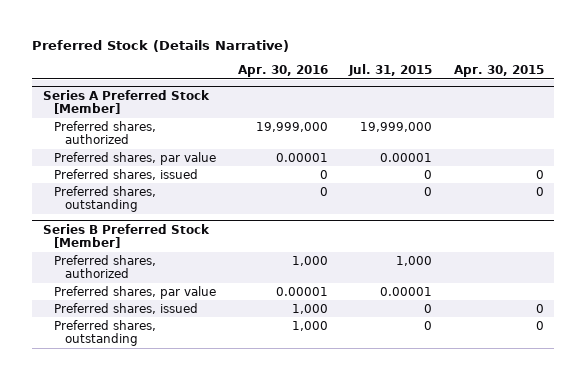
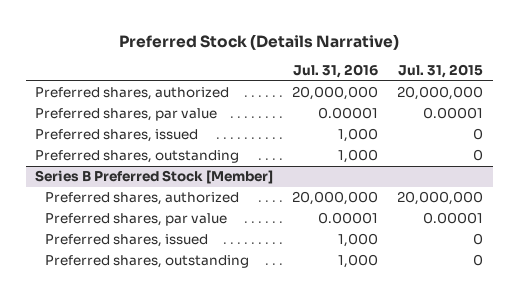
- | Apr. 30, 2016 | Jul. 31, 2015 | Apr. 30, 2015
+ | Jul. 31, 2016 | Jul. 31, 2015
- Series A Preferred Stock [Member]
- Preferred shares, authorized | 19,999,000 | 19,999,000 |
+ Preferred shares, authorized | 20,000,000 | 20,000,000
@ Series B Preferred Stock [Member]
- Preferred shares, authorized | 1,000 | 1,000 |
+ Preferred shares, authorized | 20,000,000 | 20,000,000

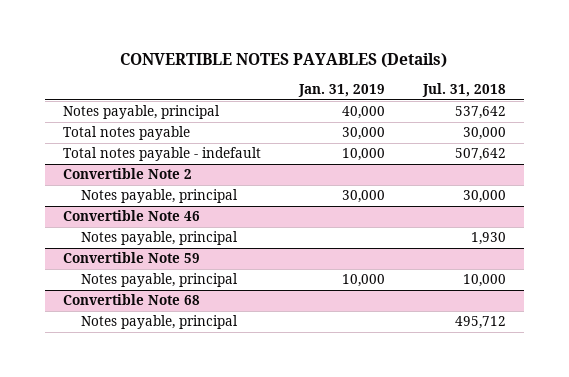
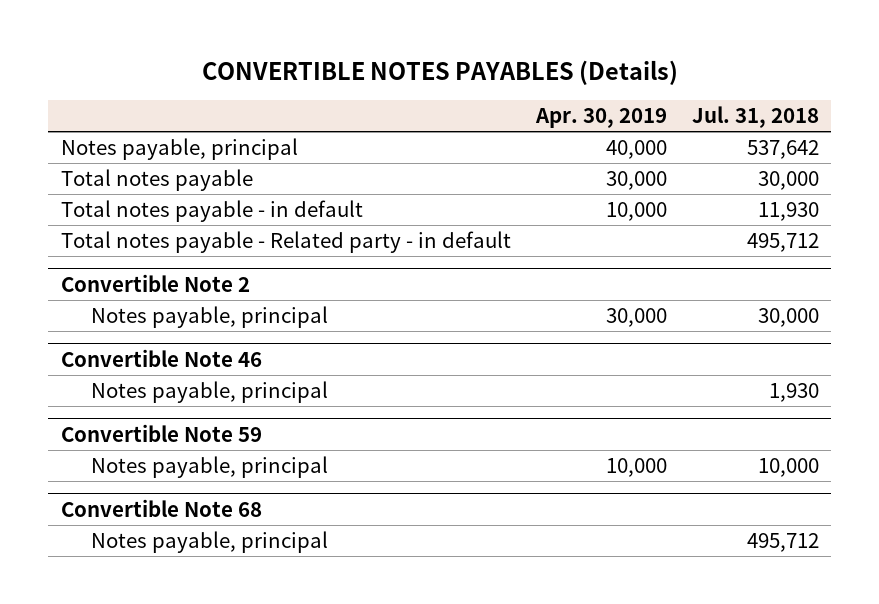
- | Jan. 31, 2019 | Jul. 31, 2018
+ | Apr. 30, 2019 | Jul. 31, 2018
- Total notes payable - indefault | 10,000 | 507,642
+ Total notes payable - in default | 10,000 | 11,930
+ Total notes payable - Related party - in default | | 495,712

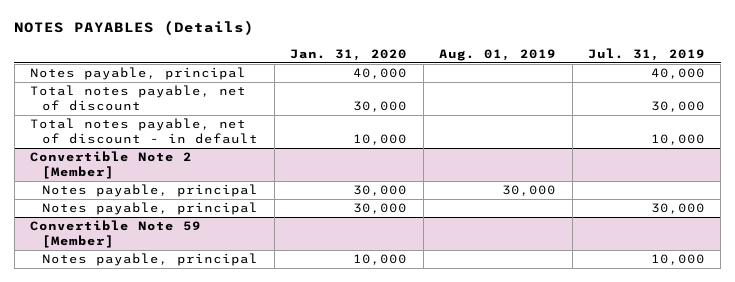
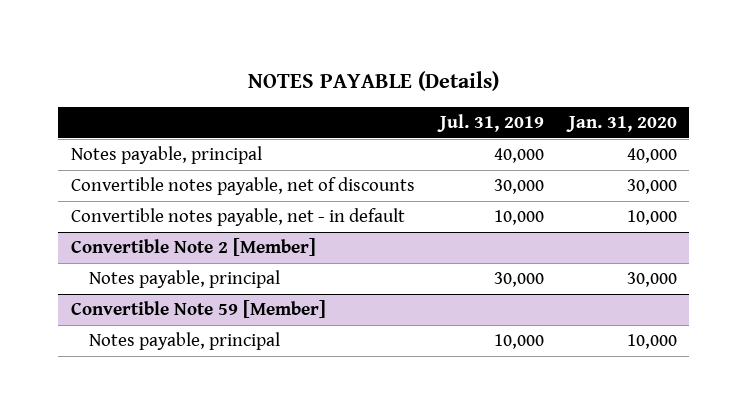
- NOTES PAYABLES (Details)
+ NOTES PAYABLE (Details)
- | Jan. 31, 2020 | Aug. 01, 2019 | Jul. 31, 2019
+ | Jul. 31, 2019 | Jan. 31, 2020
- Total notes payable, net of discount | 30,000 | | 30,000
- Total notes payable, net of discount - in default | 10,000 | | 10,000
+ Convertible notes payable, net of discounts | 30,000 | 30,000
+ Convertible notes payable, net - in default | 10,000 | 10,000
@ Convertible Note 2 [Member]
- Notes payable, principal | 30,000 | 30,000 |

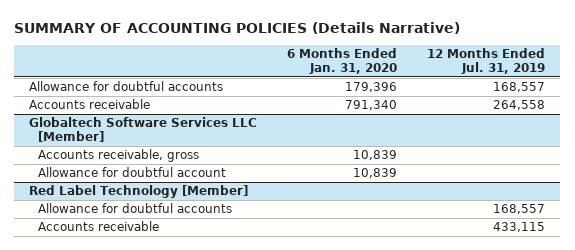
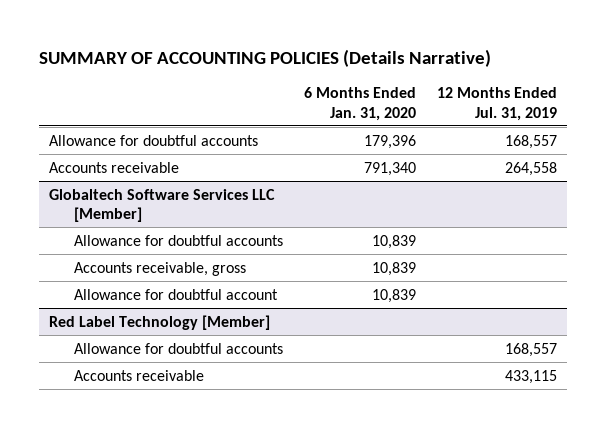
@ Globaltech Software Services LLC [Member]
+ Allowance for doubtful accounts | 10,839 |

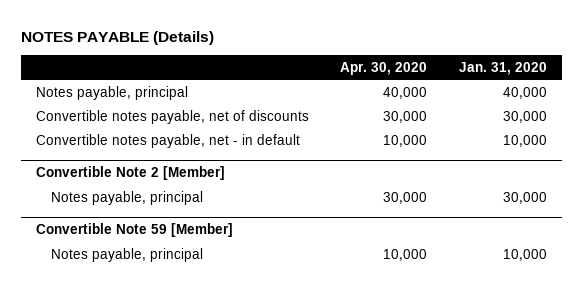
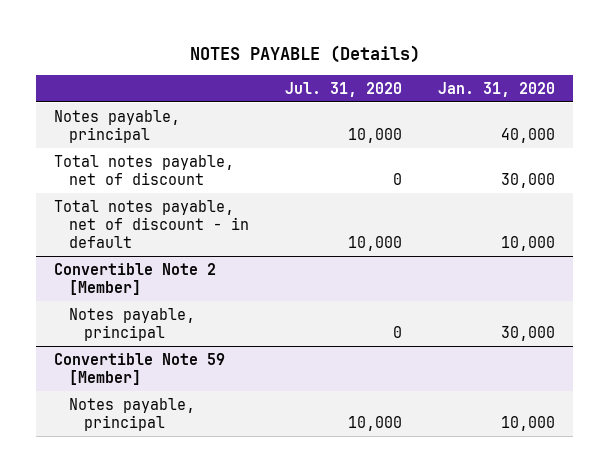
- | Apr. 30, 2020 | Jan. 31, 2020
+ | Jul. 31, 2020 | Jan. 31, 2020
- Convertible notes payable, net of discounts | 30,000 | 30,000
- Convertible notes payable, net - in default | 10,000 | 10,000
+ Total notes payable, net of discount | 0 | 30,000
+ Total notes payable, net of discount - in default | 10,000 | 10,000

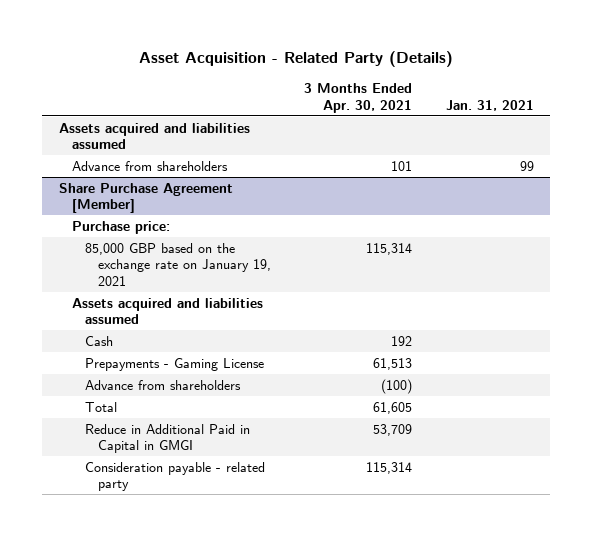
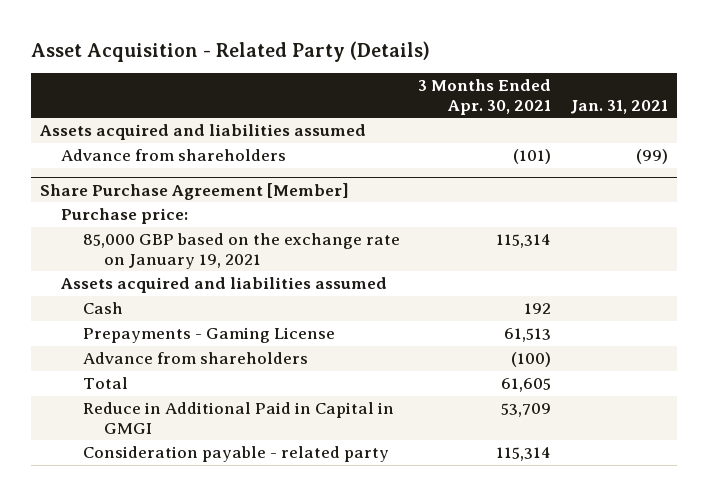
- Advance from shareholders | 101 | 99
+ Advance from shareholders | (101) | (99)

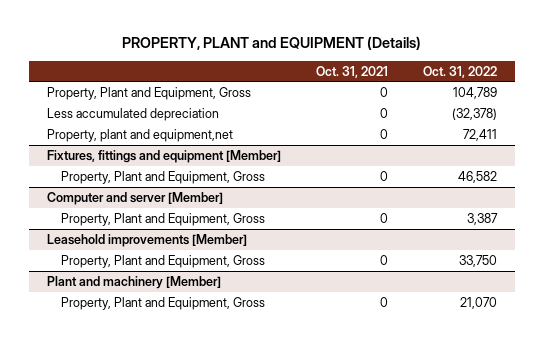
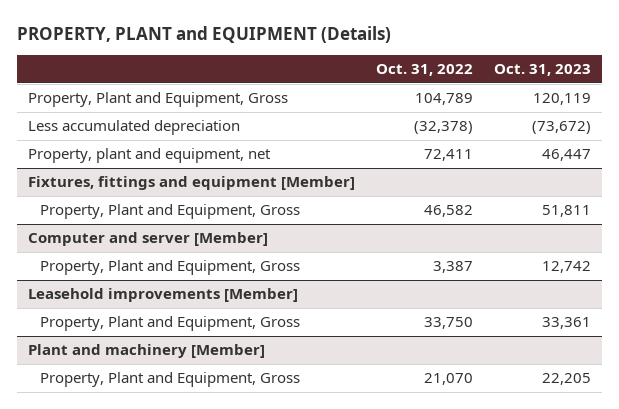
- | Oct. 31, 2021 | Oct. 31, 2022
+ | Oct. 31, 2022 | Oct. 31, 2023
- Property, plant and equipment,net | 0 | 72,411
+ Property, plant and equipment, net | 72,411 | 46,447

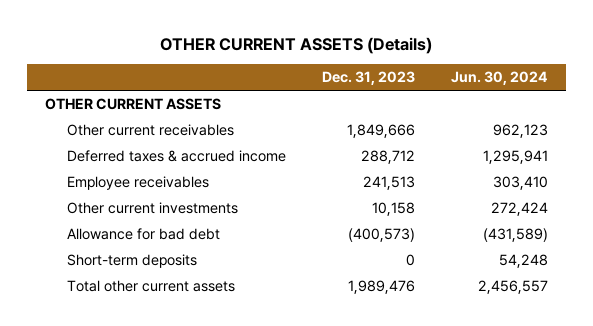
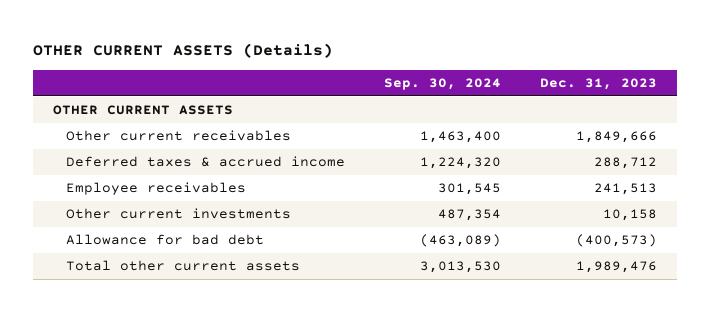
- | Dec. 31, 2023 | Jun. 30, 2024
+ | Sep. 30, 2024 | Dec. 31, 2023
- Short-term deposits | 0 | 54,248

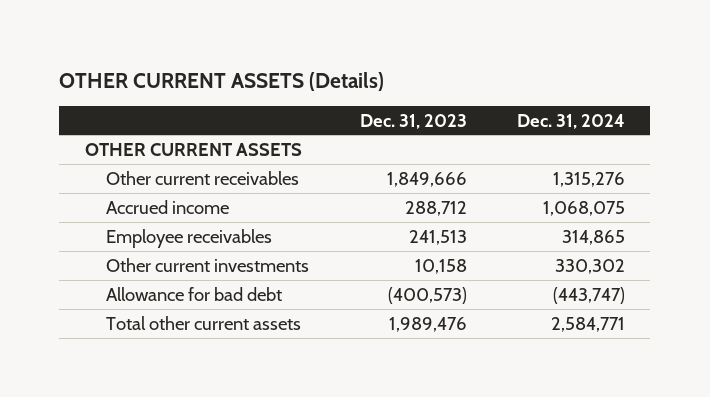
- | Sep. 30, 2024 | Dec. 31, 2023
+ | Dec. 31, 2023 | Dec. 31, 2024
- Deferred taxes & accrued income | 1,224,320 | 288,712
+ Accrued income | 288,712 | 1,068,075

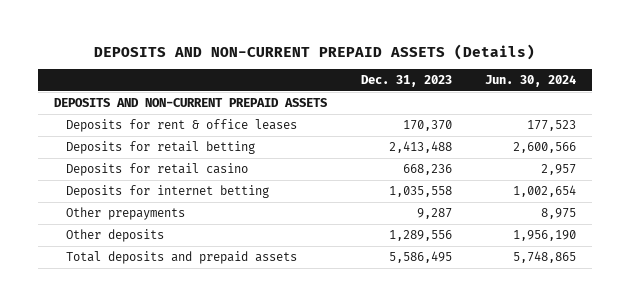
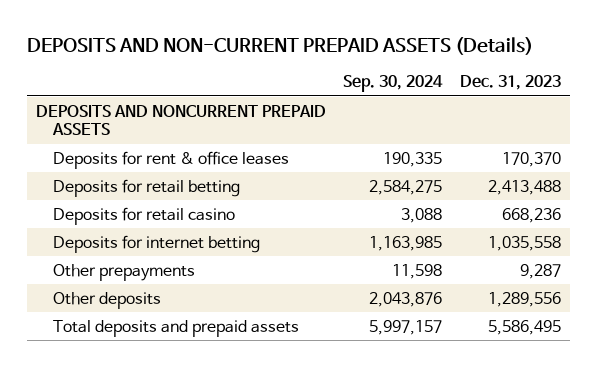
- | Dec. 31, 2023 | Jun. 30, 2024
+ | Sep. 30, 2024 | Dec. 31, 2023
- DEPOSITS AND NON-CURRENT PREPAID ASSETS
+ DEPOSITS AND NONCURRENT PREPAID ASSETS

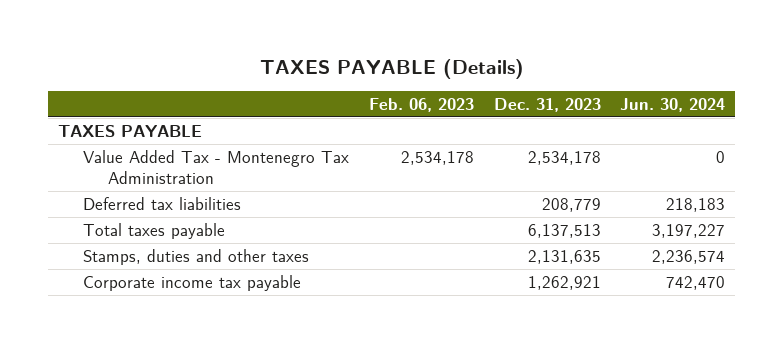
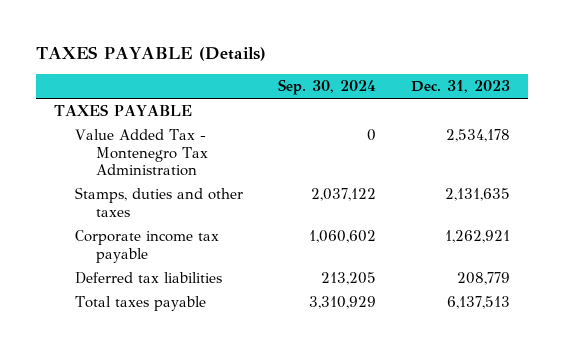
- | Feb. 06, 2023 | Dec. 31, 2023 | Jun. 30, 2024
+ | Sep. 30, 2024 | Dec. 31, 2023
moved down: Deferred tax liabilities | 213,205 | 208,779
moved down: Total taxes payable | 3,310,929 | 6,137,513

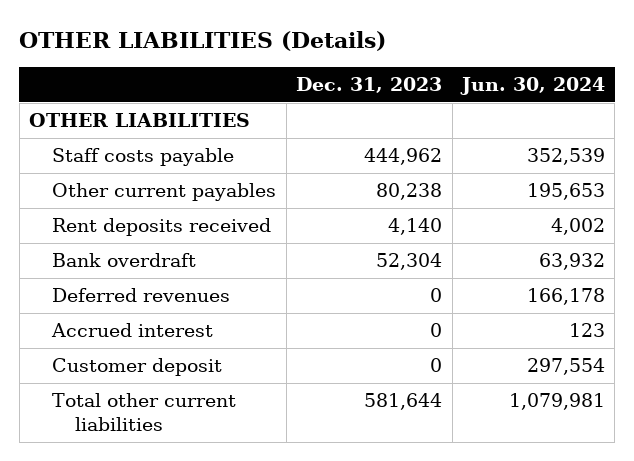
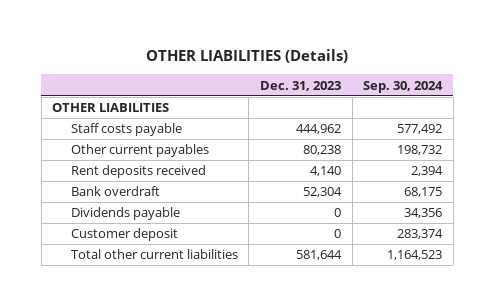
- | Dec. 31, 2023 | Jun. 30, 2024
+ | Dec. 31, 2023 | Sep. 30, 2024
- Deferred revenues | 0 | 166,178
- Accrued interest | 0 | 123
+ Dividends payable | 0 | 34,356

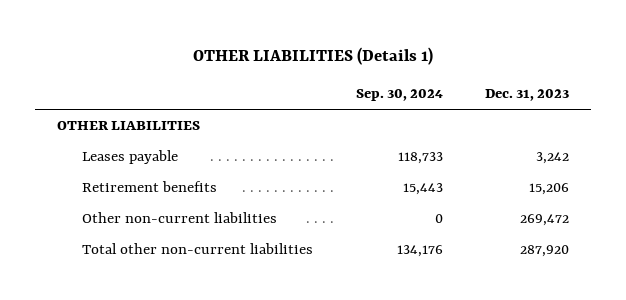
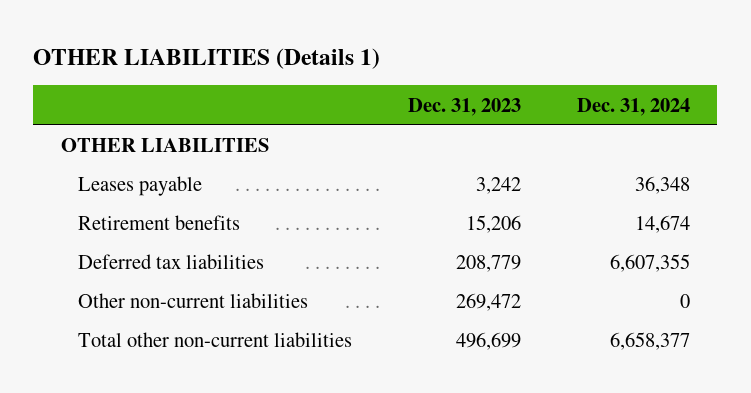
- | Sep. 30, 2024 | Dec. 31, 2023
+ | Dec. 31, 2023 | Dec. 31, 2024
+ Deferred tax liabilities | 208,779 | 6,607,355
- Total other non-current liabilities | 134,176 | 287,920
+ Total other non-current liabilities | 496,699 | 6,658,377

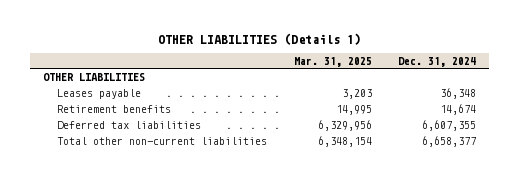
- | Dec. 31, 2023 | Dec. 31, 2024
+ | Mar. 31, 2025 | Dec. 31, 2024
- Other non-current liabilities | 269,472 | 0

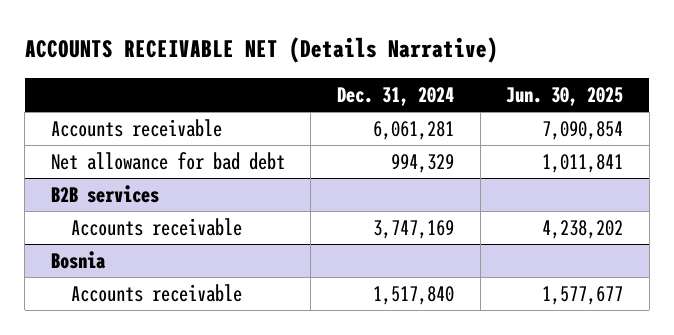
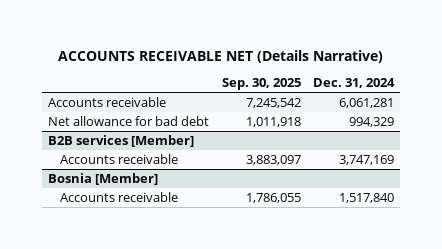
- | Dec. 31, 2024 | Jun. 30, 2025
+ | Sep. 30, 2025 | Dec. 31, 2024
- B2B services
+ B2B services [Member]
- Bosnia
+ Bosnia [Member]

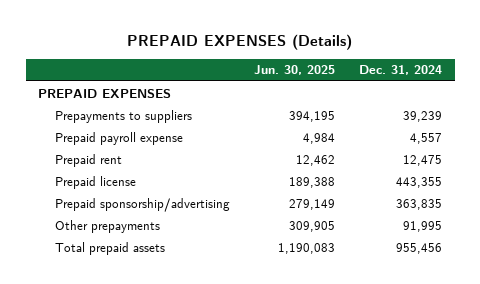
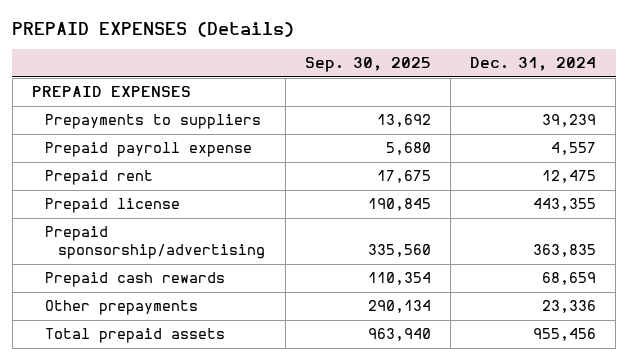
- | Jun. 30, 2025 | Dec. 31, 2024
+ | Sep. 30, 2025 | Dec. 31, 2024
- Other prepayments | 309,905 | 91,995
+ Prepaid cash rewards | 110,354 | 68,659
+ Other prepayments | 290,134 | 23,336

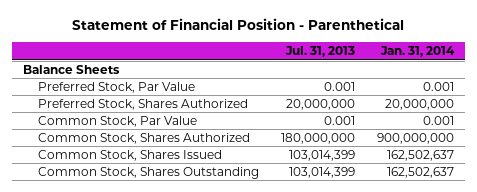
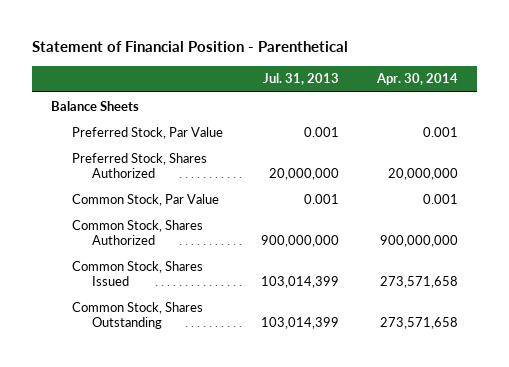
- | Jul. 31, 2013 | Jan. 31, 2014
+ | Jul. 31, 2013 | Apr. 30, 2014
- Common Stock, Shares Authorized | 180,000,000 | 900,000,000
+ Common Stock, Shares Authorized | 900,000,000 | 900,000,000

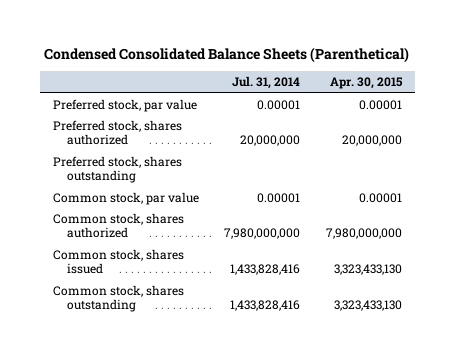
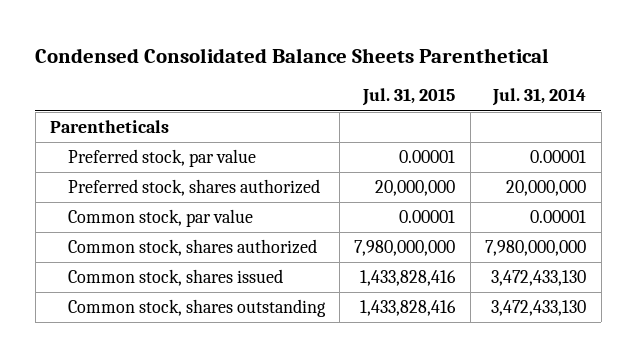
- Condensed Consolidated Balance Sheets (Parenthetical)
+ Condensed Consolidated Balance Sheets Parenthetical
- | Jul. 31, 2014 | Apr. 30, 2015
+ | Jul. 31, 2015 | Jul. 31, 2014
+ Parentheticals
- Preferred stock, shares outstanding
- Common stock, shares issued | 1,433,828,416 | 3,323,433,130
- Common stock, shares outstanding | 1,433,828,416 | 3,323,433,130
+ Common stock, shares issued | 1,433,828,416 | 3,472,433,130
+ Common stock, shares outstanding | 1,433,828,416 | 3,472,433,130

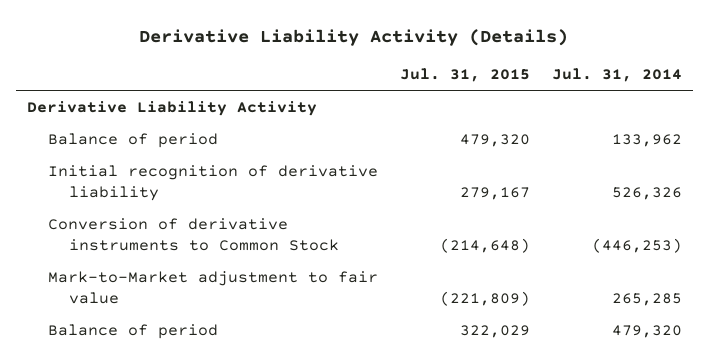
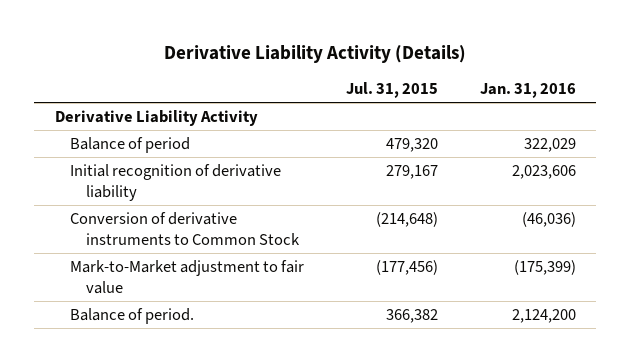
- | Jul. 31, 2015 | Jul. 31, 2014
+ | Jul. 31, 2015 | Jan. 31, 2016
- Mark-to-Market adjustment to fair value | (221,809) | 265,285
- Balance of period | 322,029 | 479,320
+ Mark-to-Market adjustment to fair value | (177,456) | (175,399)
+ Balance of period. | 366,382 | 2,124,200

